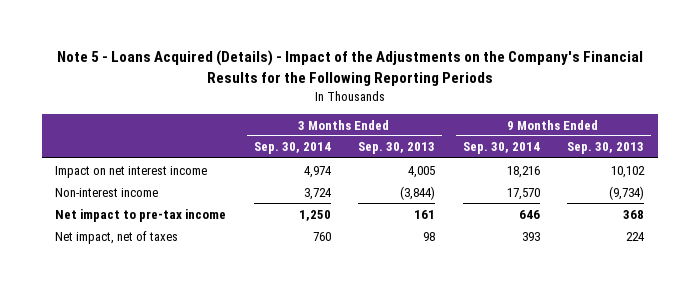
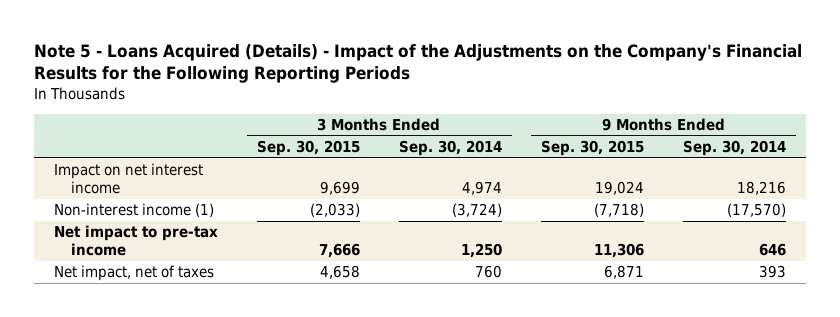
- | 3 Months Ended Sep. 30, 2014 | 3 Months Ended Sep. 30, 2013 | 9 Months Ended Sep. 30, 2014 | 9 Months Ended Sep. 30, 2013
+ | 3 Months Ended Sep. 30, 2015 | 3 Months Ended Sep. 30, 2014 | 9 Months Ended Sep. 30, 2015 | 9 Months Ended Sep. 30, 2014
- Non-interest income | 3,724 | (3,844) | 17,570 | (9,734)
+ Non-interest income (1) | (2,033) | (3,724) | (7,718) | (17,570)

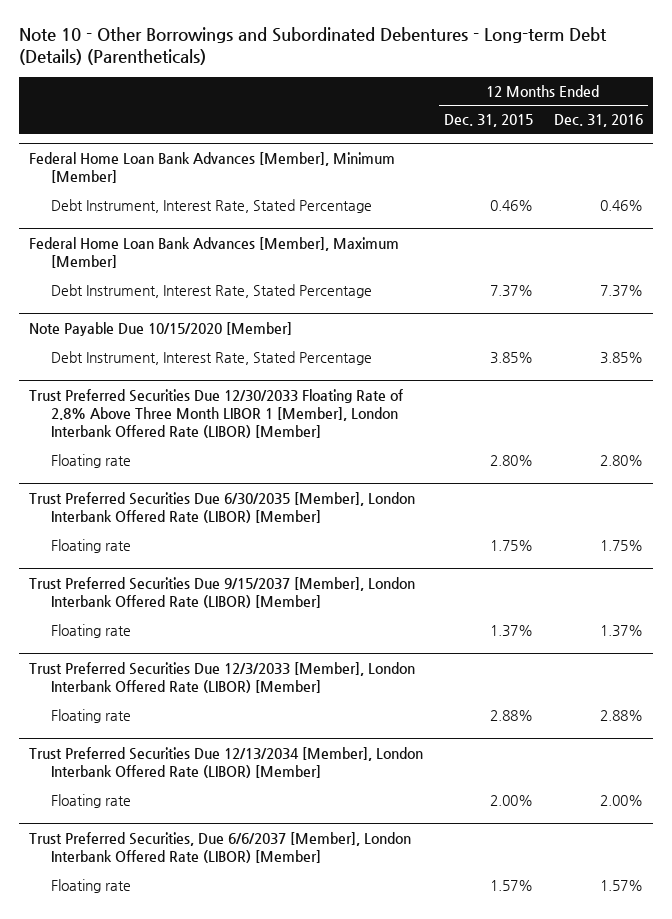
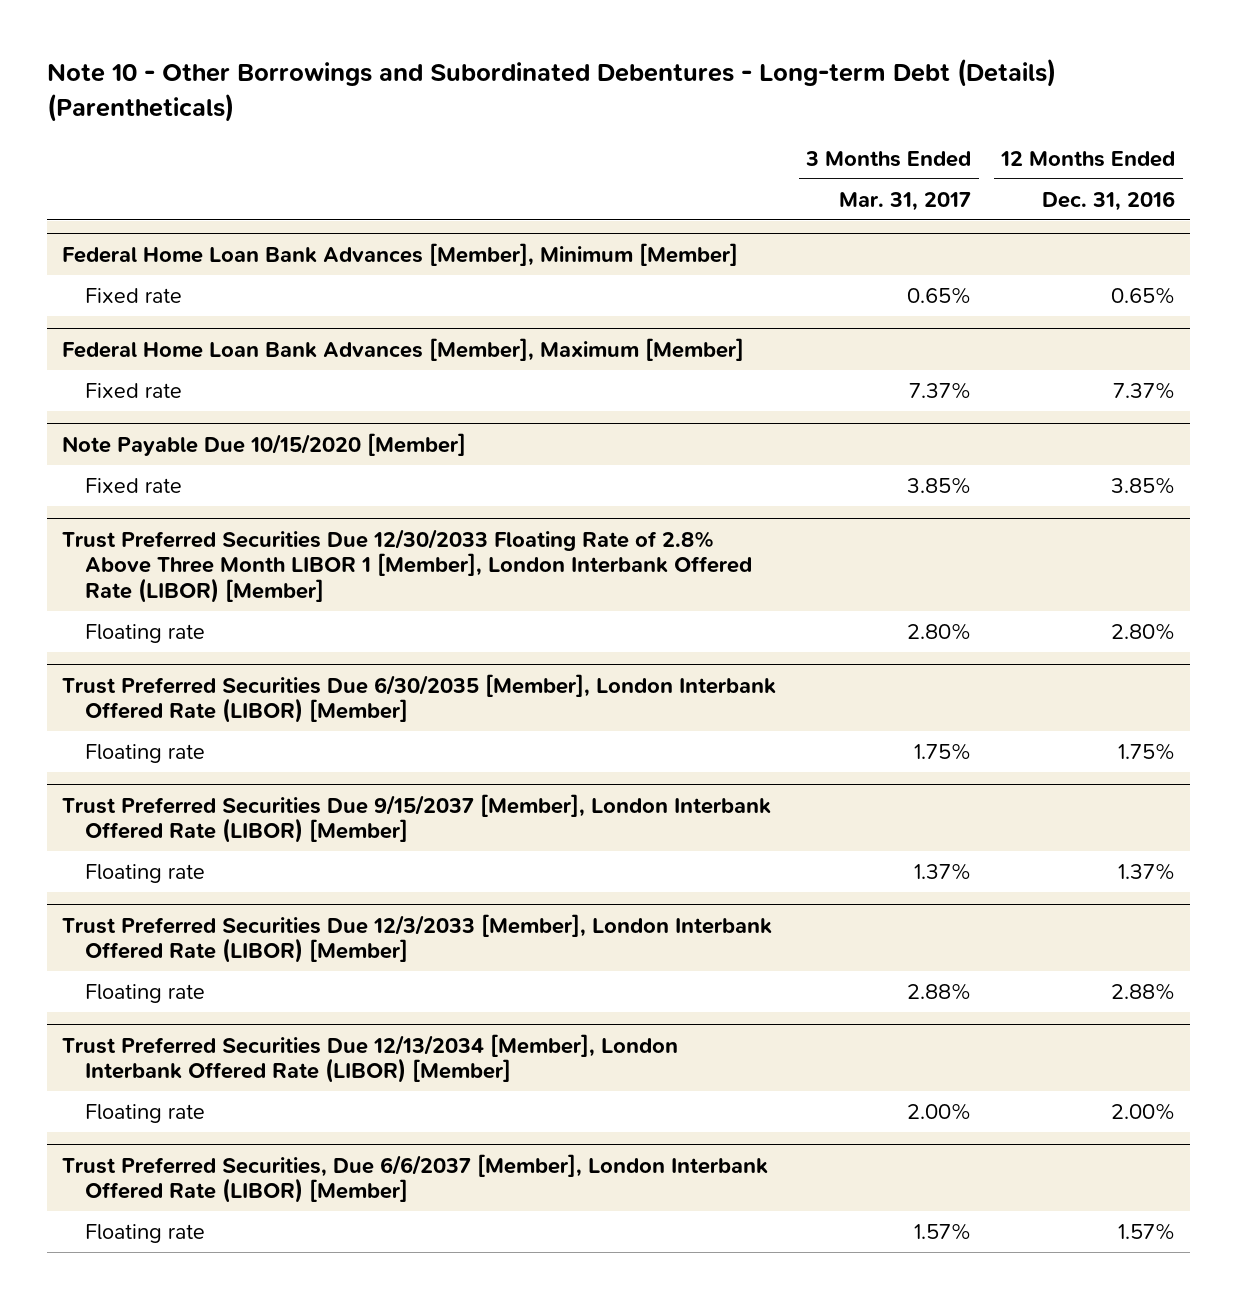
- | 12 Months Ended Dec. 31, 2015 | 12 Months Ended Dec. 31, 2016
+ | 3 Months Ended Mar. 31, 2017 | 12 Months Ended Dec. 31, 2016
@ Federal Home Loan Bank Advances [Member], Minimum [Member]
- Debt Instrument, Interest Rate, Stated Percentage | 0.46% | 0.46%
+ Fixed rate | 0.65% | 0.65%
@ Federal Home Loan Bank Advances [Member], Maximum [Member]
- Debt Instrument, Interest Rate, Stated Percentage | 7.37% | 7.37%
+ Fixed rate | 7.37% | 7.37%
@ Note Payable Due 10/15/2020 [Member]
- Debt Instrument, Interest Rate, Stated Percentage | 3.85% | 3.85%
+ Fixed rate | 3.85% | 3.85%

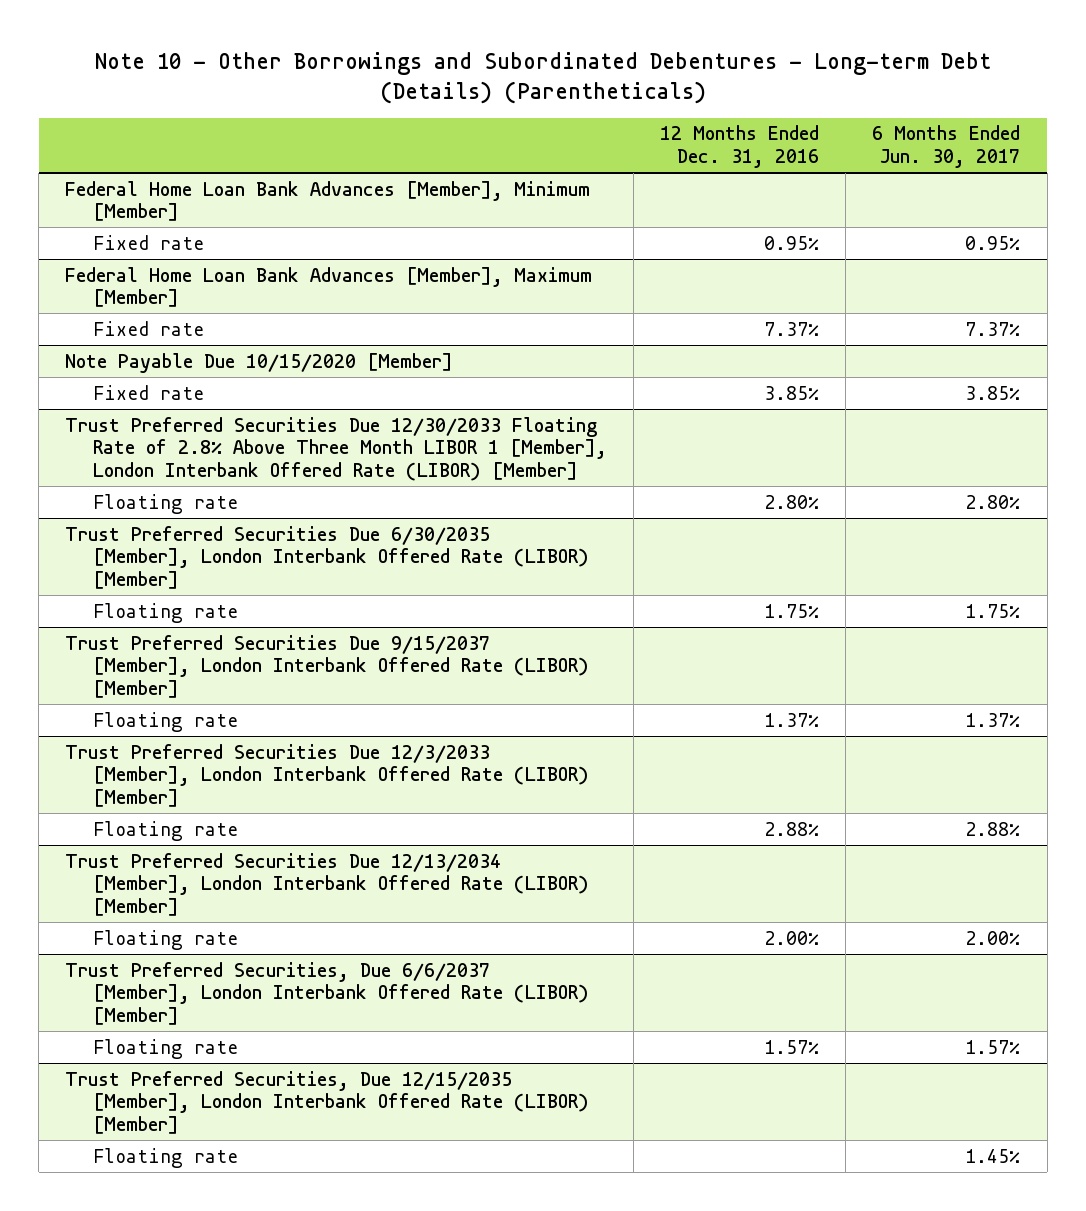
- | 3 Months Ended Mar. 31, 2017 | 12 Months Ended Dec. 31, 2016
+ | 12 Months Ended Dec. 31, 2016 | 6 Months Ended Jun. 30, 2017
@ Federal Home Loan Bank Advances [Member], Minimum [Member]
- Fixed rate | 0.65% | 0.65%
+ Fixed rate | 0.95% | 0.95%
+ Trust Preferred Securities, Due 12/15/2035 [Member], London Interbank Offered Rate (LIBOR) [Member]
+ Floating rate | | 1.45%

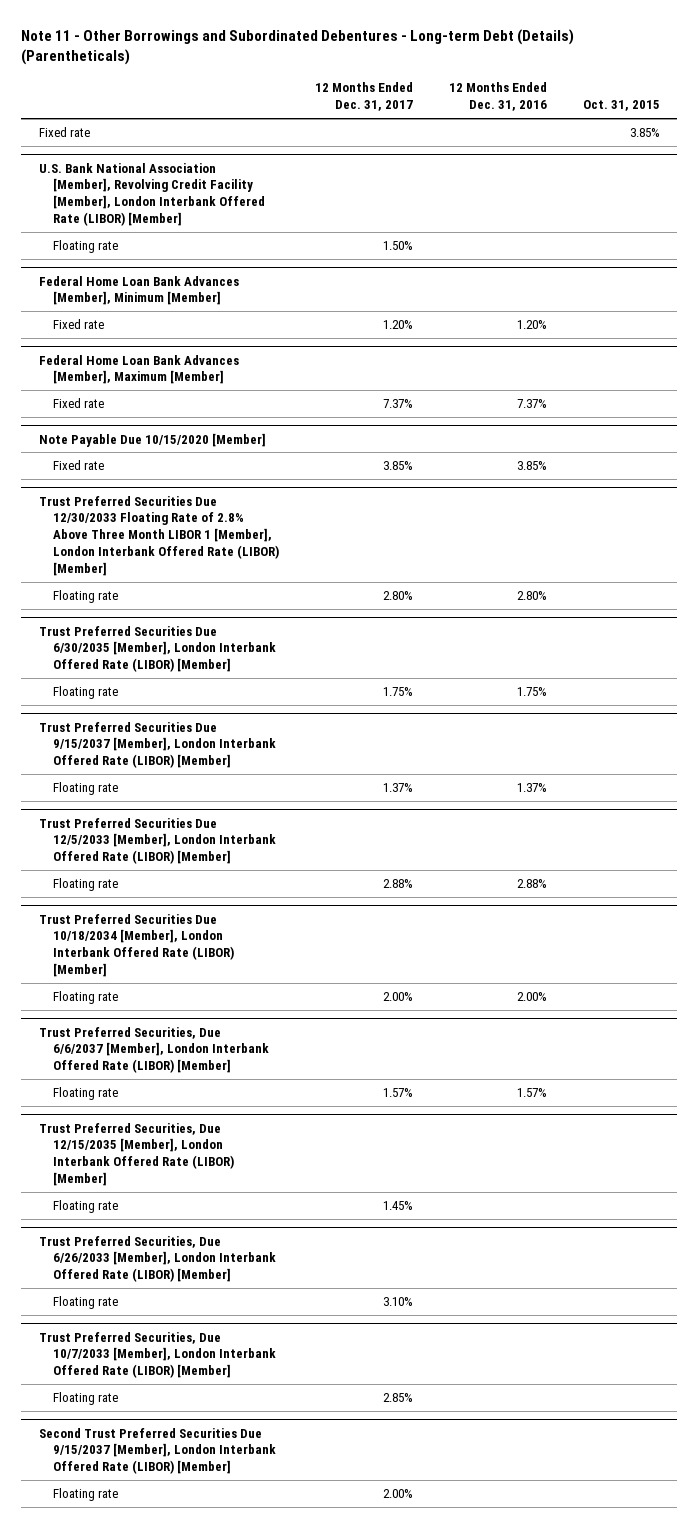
- Note 10 - Other Borrowings and Subordinated Debentures - Long-term Debt (Details) (Parentheticals)
+ Note 11 - Other Borrowings and Subordinated Debentures - Long-term Debt (Details) (Parentheticals)
- | 12 Months Ended Dec. 31, 2016 | 6 Months Ended Jun. 30, 2017
+ | 12 Months Ended Dec. 31, 2017 | 12 Months Ended Dec. 31, 2016 | Oct. 31, 2015
+ Fixed rate | | | 3.85%
+ U.S. Bank National Association [Member], Revolving Credit Facility [Member], London Interbank Offered Rate (LIBOR) [Member]
+ Floating rate | 1.50% | |
@ Federal Home Loan Bank Advances [Member], Minimum [Member]
- Fixed rate | 0.95% | 0.95%
+ Fixed rate | 1.20% | 1.20% |
- Trust Preferred Securities Due 12/3/2033 [Member], London Interbank Offered Rate (LIBOR) [Member]
+ Trust Preferred Securities Due 12/5/2033 [Member], London Interbank Offered Rate (LIBOR) [Member]
- Trust Preferred Securities Due 12/13/2034 [Member], London Interbank Offered Rate (LIBOR) [Member]
+ Trust Preferred Securities Due 10/18/2034 [Member], London Interbank Offered Rate (LIBOR) [Member]
+ Trust Preferred Securities, Due 6/26/2033 [Member], London Interbank Offered Rate (LIBOR) [Member]
+ Floating rate | 3.10% | |
+ Trust Preferred Securities, Due 10/7/2033 [Member], London Interbank Offered Rate (LIBOR) [Member]
+ Floating rate | 2.85% | |
+ Second Trust Preferred Securities Due 9/15/2037 [Member], London Interbank Offered Rate (LIBOR) [Member]
+ Floating rate | 2.00% | |

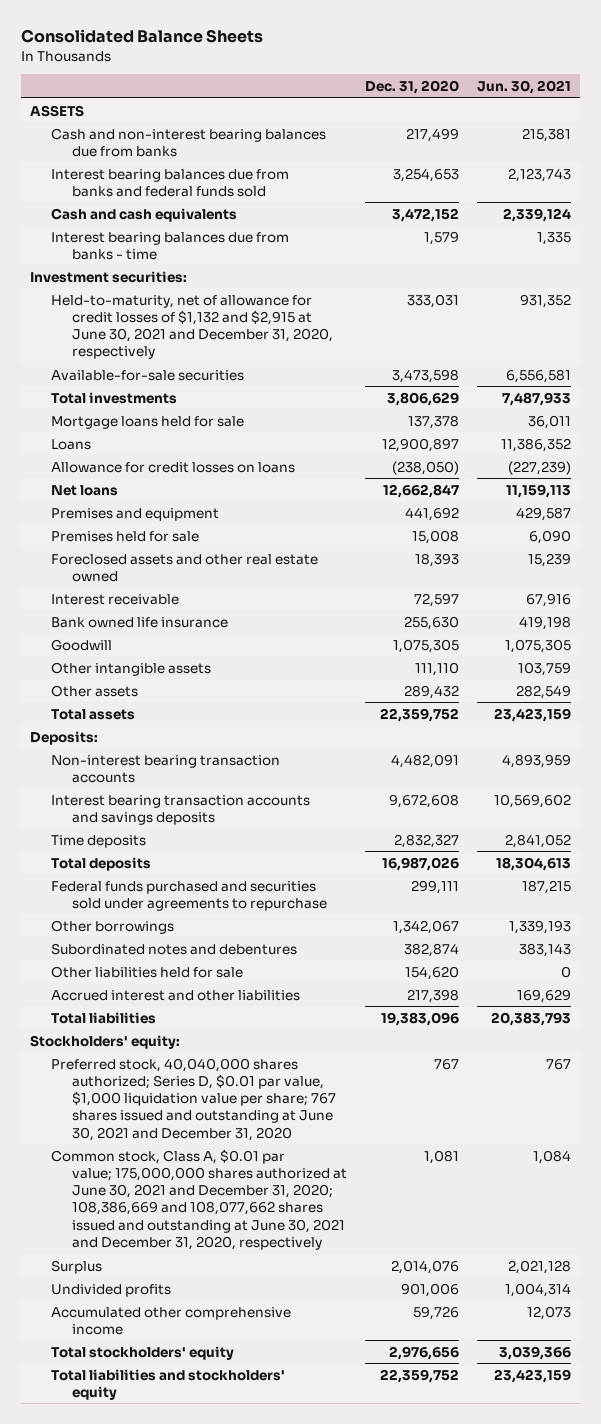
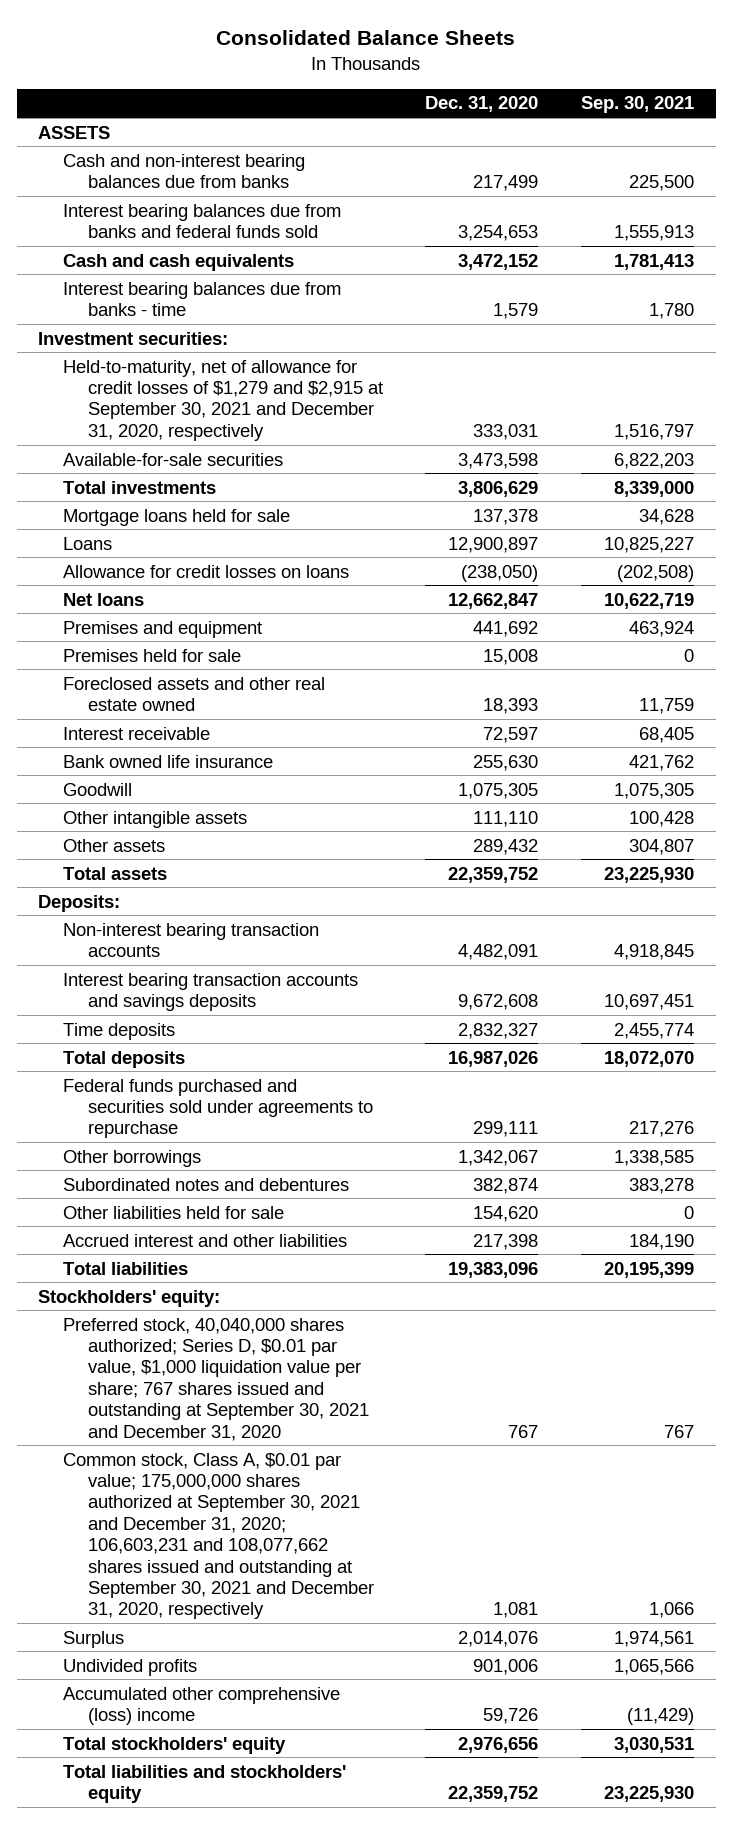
- | Dec. 31, 2020 | Jun. 30, 2021
+ | Dec. 31, 2020 | Sep. 30, 2021
- Held-to-maturity, net of allowance for credit losses of $1,132 and $2,915 at June 30, 2021 and December 31, 2020, respectively | 333,031 | 931,352
+ Held-to-maturity, net of allowance for credit losses of $1,279 and $2,915 at September 30, 2021 and December 31, 2020, respectively | 333,031 | 1,516,797
- Preferred stock, 40,040,000 shares authorized; Series D, $0.01 par value, $1,000 liquidation value per share; 767 shares issued and outstanding at June 30, 2021 and December 31, 2020 | 767 | 767
- Common stock, Class A, $0.01 par value; 175,000,000 shares authorized at June 30, 2021 and December 31, 2020; 108,386,669 and 108,077,662 shares issued and outstanding at June 30, 2021 and December 31, 2020, respectively | 1,081 | 1,084
+ Preferred stock, 40,040,000 shares authorized; Series D, $0.01 par value, $1,000 liquidation value per share; 767 shares issued and outstanding at September 30, 2021 and December 31, 2020 | 767 | 767
+ Common stock, Class A, $0.01 par value; 175,000,000 shares authorized at September 30, 2021 and December 31, 2020; 106,603,231 and 108,077,662 shares issued and outstanding at September 30, 2021 and December 31, 2020, respectively | 1,081 | 1,066
- Accumulated other comprehensive income | 59,726 | 12,073
+ Accumulated other comprehensive (loss) income | 59,726 | (11,429)

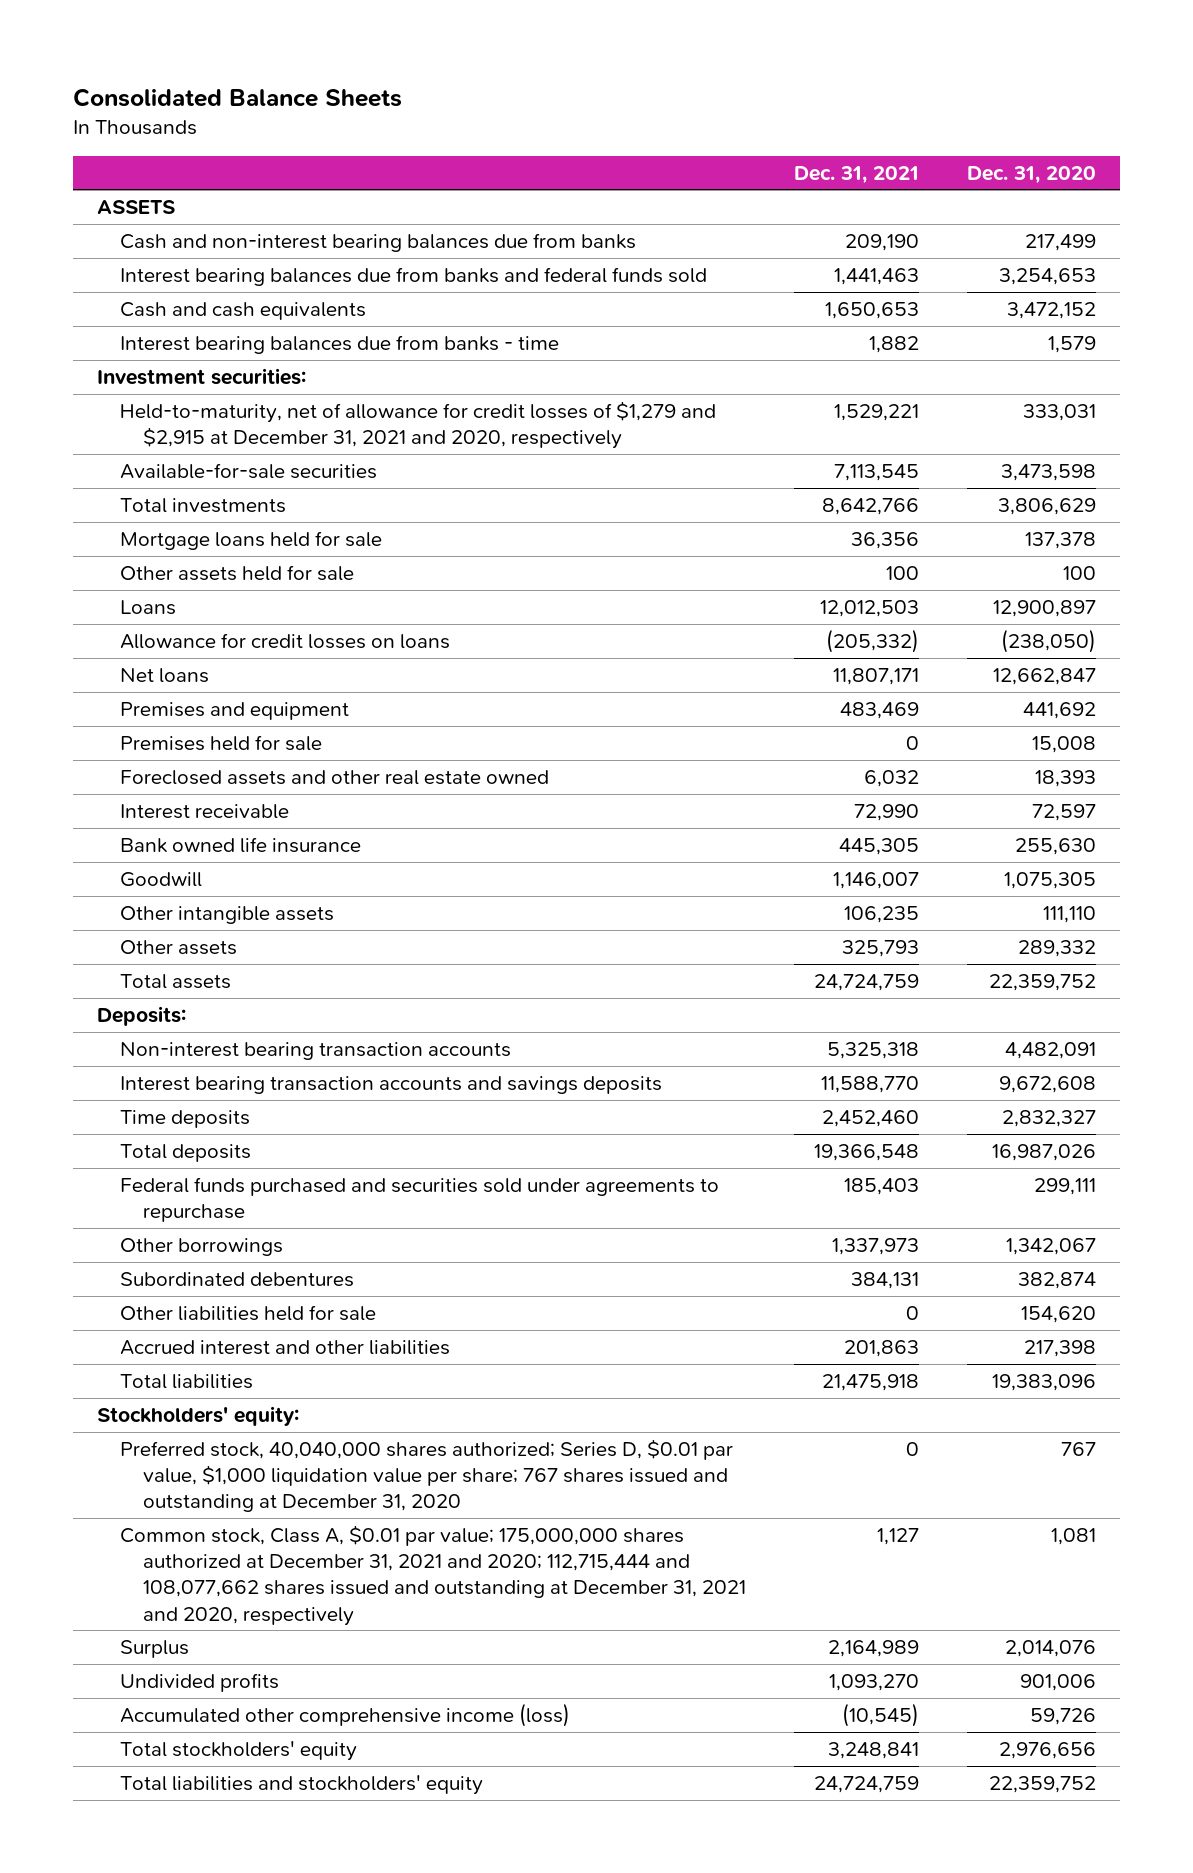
- | Dec. 31, 2020 | Sep. 30, 2021
+ | Dec. 31, 2021 | Dec. 31, 2020
- Held-to-maturity, net of allowance for credit losses of $1,279 and $2,915 at September 30, 2021 and December 31, 2020, respectively | 333,031 | 1,516,797
+ Held-to-maturity, net of allowance for credit losses of $1,279 and $2,915 at December 31, 2021 and 2020, respectively | 1,529,221 | 333,031
+ Other assets held for sale | 100 | 100
- Other assets | 289,432 | 304,807
+ Other assets | 325,793 | 289,332
- Subordinated notes and debentures | 382,874 | 383,278
+ Subordinated debentures | 384,131 | 382,874
- Preferred stock, 40,040,000 shares authorized; Series D, $0.01 par value, $1,000 liquidation value per share; 767 shares issued and outstanding at September 30, 2021 and December 31, 2020 | 767 | 767
- Common stock, Class A, $0.01 par value; 175,000,000 shares authorized at September 30, 2021 and December 31, 2020; 106,603,231 and 108,077,662 shares issued and outstanding at September 30, 2021 and December 31, 2020, respectively | 1,081 | 1,066
+ Preferred stock, 40,040,000 shares authorized; Series D, $0.01 par value, $1,000 liquidation value per share; 767 shares issued and outstanding at December 31, 2020 | 0 | 767
+ Common stock, Class A, $0.01 par value; 175,000,000 shares authorized at December 31, 2021 and 2020; 112,715,444 and 108,077,662 shares issued and outstanding at December 31, 2021 and 2020, respectively | 1,127 | 1,081
- Accumulated other comprehensive (loss) income | 59,726 | (11,429)
+ Accumulated other comprehensive income (loss) | (10,545) | 59,726

